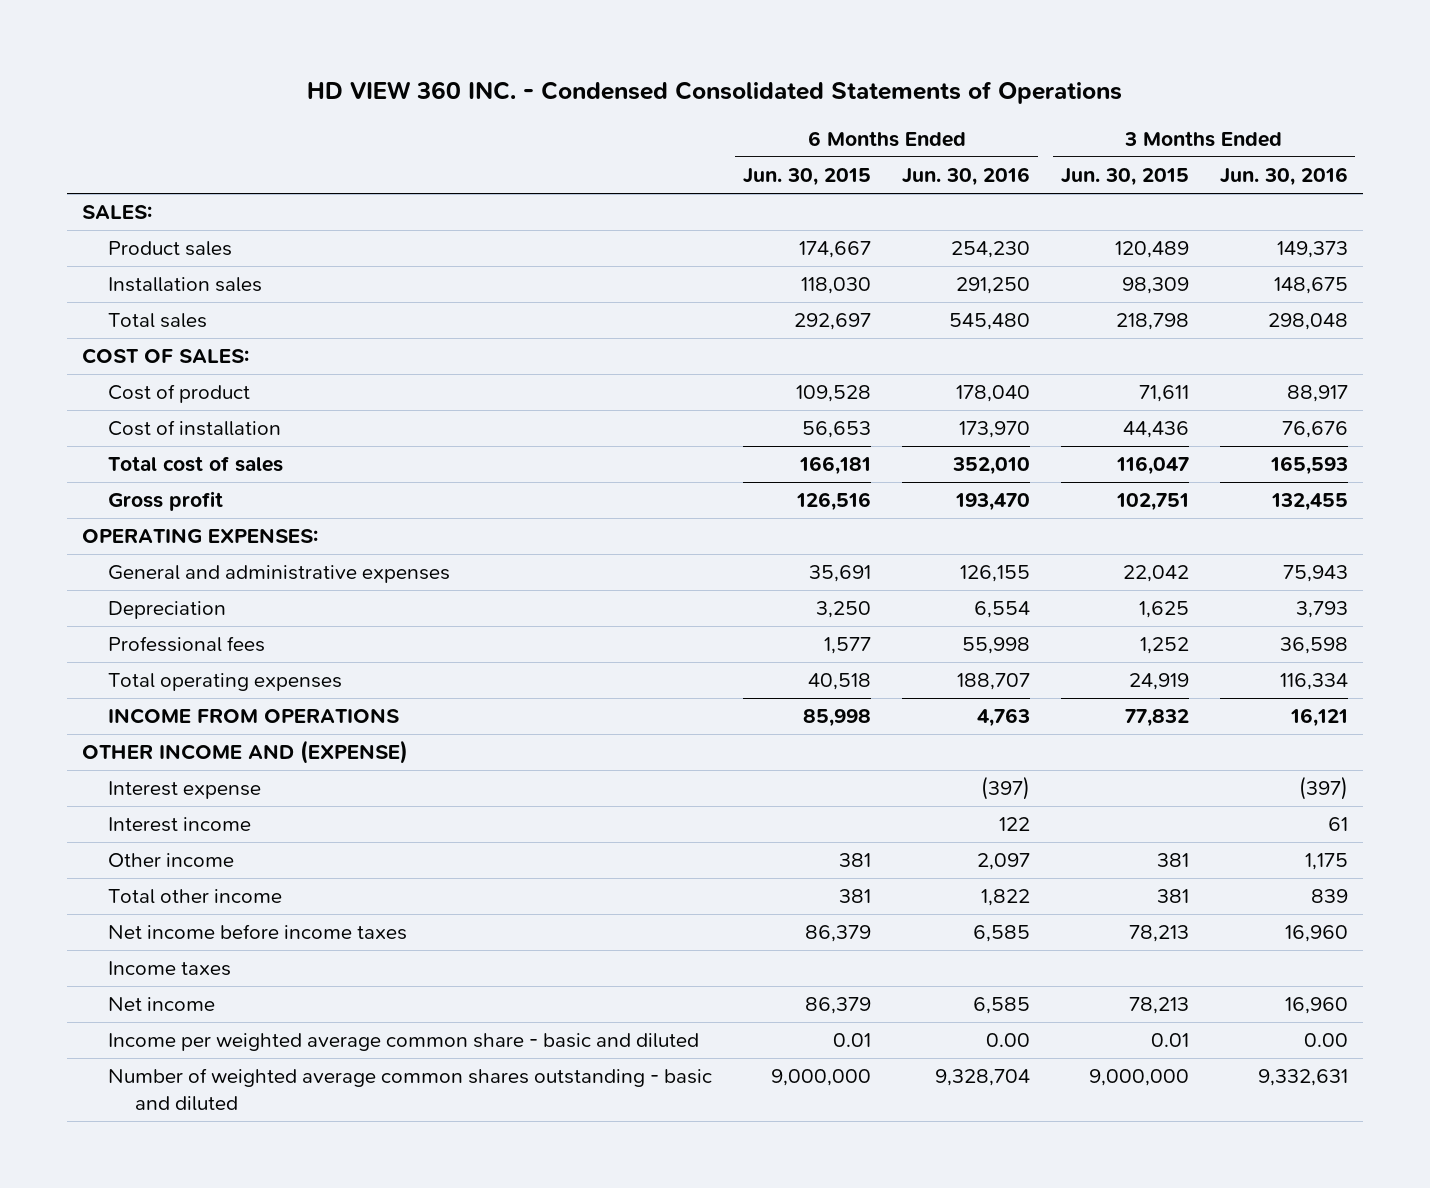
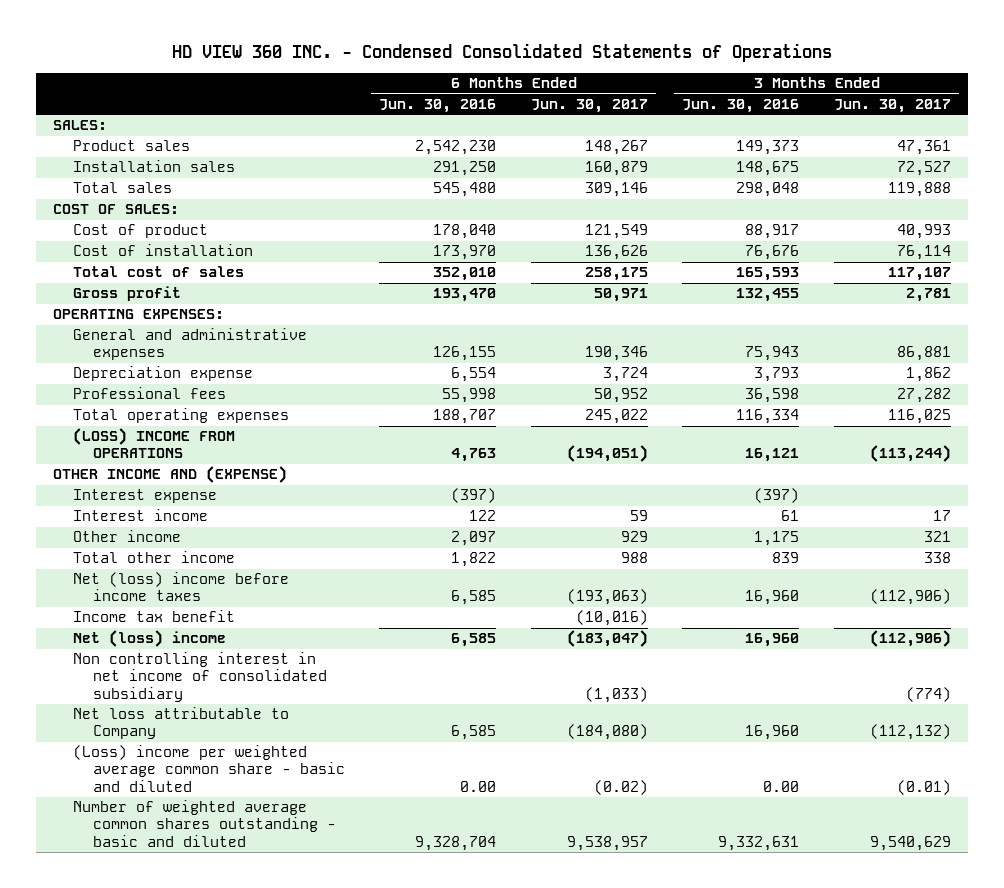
- | 6 Months Ended Jun. 30, 2015 | 6 Months Ended Jun. 30, 2016 | 3 Months Ended Jun. 30, 2015 | 3 Months Ended Jun. 30, 2016
+ | 6 Months Ended Jun. 30, 2016 | 6 Months Ended Jun. 30, 2017 | 3 Months Ended Jun. 30, 2016 | 3 Months Ended Jun. 30, 2017
- Product sales | 174,667 | 254,230 | 120,489 | 149,373
+ Product sales | 2,542,230 | 148,267 | 149,373 | 47,361
- Depreciation | 3,250 | 6,554 | 1,625 | 3,793
+ Depreciation expense | 6,554 | 3,724 | 3,793 | 1,862
- INCOME FROM OPERATIONS | 85,998 | 4,763 | 77,832 | 16,121
+ (LOSS) INCOME FROM OPERATIONS | 4,763 | (194,051) | 16,121 | (113,244)
- Net income before income taxes | 86,379 | 6,585 | 78,213 | 16,960
- Income taxes
- Net income | 86,379 | 6,585 | 78,213 | 16,960
- Income per weighted average common share - basic and diluted | 0.01 | 0.00 | 0.01 | 0.00
+ Net (loss) income before income taxes | 6,585 | (193,063) | 16,960 | (112,906)
+ Income tax benefit | | (10,016) | |
+ Net (loss) income | 6,585 | (183,047) | 16,960 | (112,906)
+ Non controlling interest in net income of consolidated subsidiary | | (1,033) | | (774)
+ Net loss attributable to Company | 6,585 | (184,080) | 16,960 | (112,132)
+ (Loss) income per weighted average common share - basic and diluted | 0.00 | (0.02) | 0.00 | (0.01)

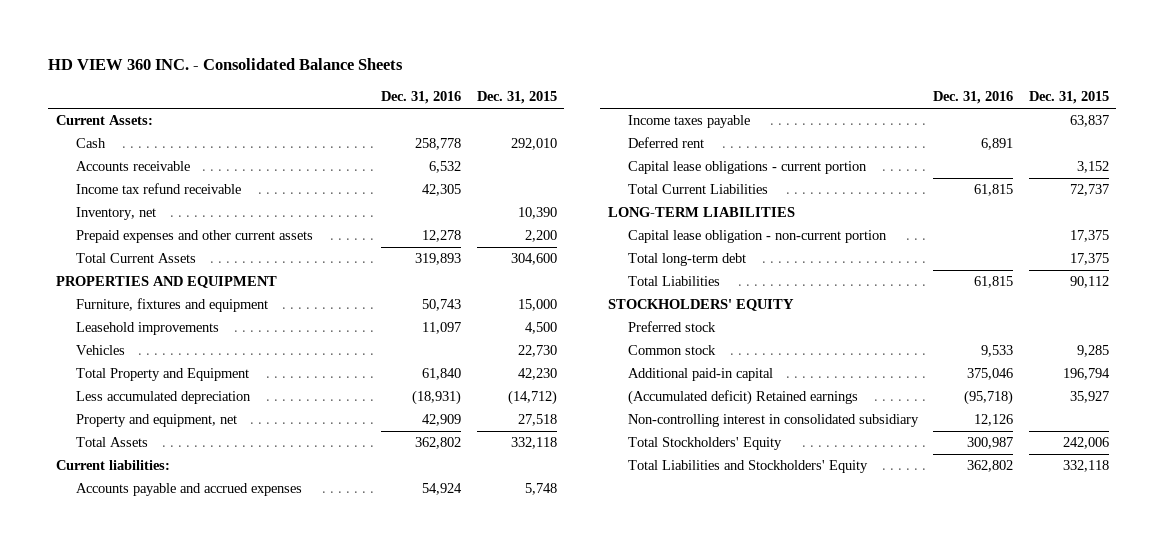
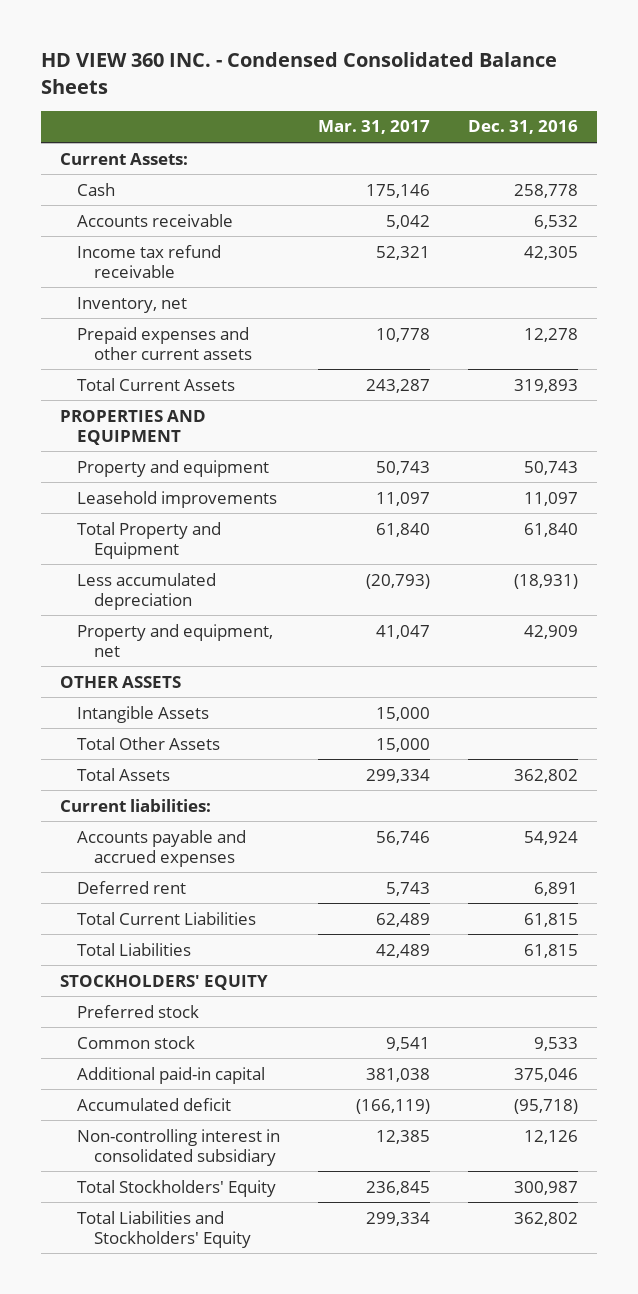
- HD VIEW 360 INC. - Consolidated Balance Sheets
+ HD VIEW 360 INC. - Condensed Consolidated Balance Sheets
- | Dec. 31, 2016 | Dec. 31, 2015
+ | Mar. 31, 2017 | Dec. 31, 2016
- Furniture, fixtures and equipment | 50,743 | 15,000
+ Property and equipment | 50,743 | 50,743
- Vehicles | | 22,730
+ OTHER ASSETS
+ Intangible Assets | 15,000 |
+ Total Other Assets | 15,000 |
- Income taxes payable | | 63,837
- Capital lease obligations - current portion | | 3,152
- LONG-TERM LIABILITIES
- Capital lease obligation - non-current portion | | 17,375
- Total long-term debt | | 17,375
- (Accumulated deficit) Retained earnings | (95,718) | 35,927
+ Accumulated deficit | (166,119) | (95,718)

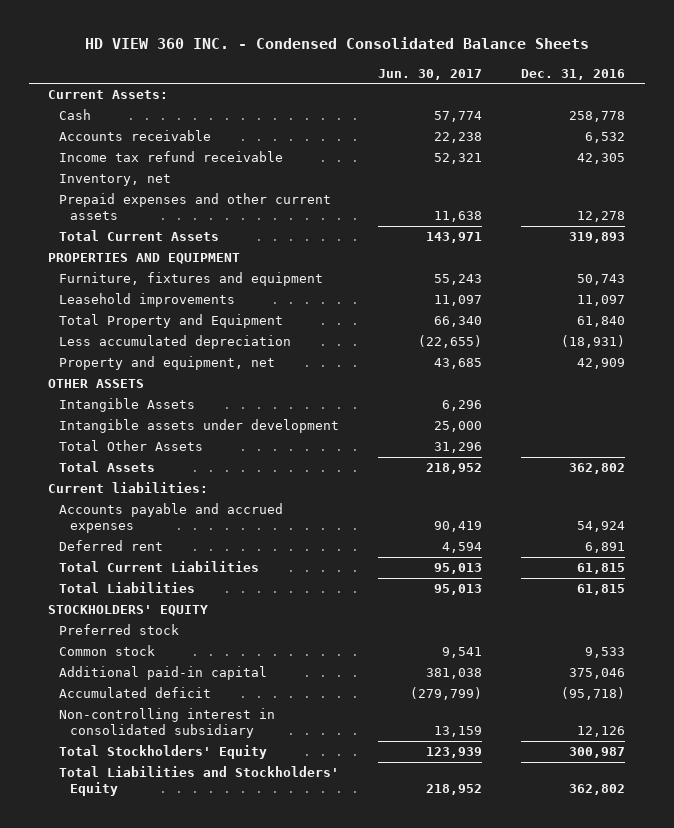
- | Mar. 31, 2017 | Dec. 31, 2016
+ | Jun. 30, 2017 | Dec. 31, 2016
- Property and equipment | 50,743 | 50,743
+ Furniture, fixtures and equipment | 55,243 | 50,743
+ Intangible assets under development | 25,000 |

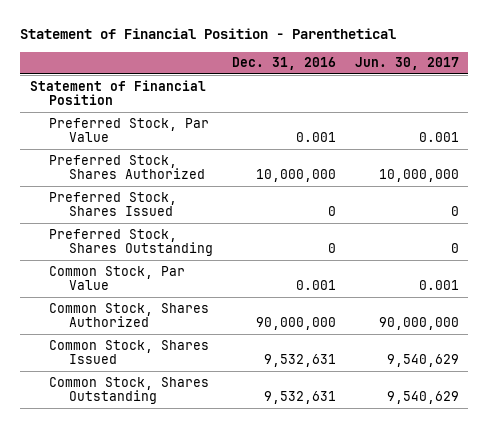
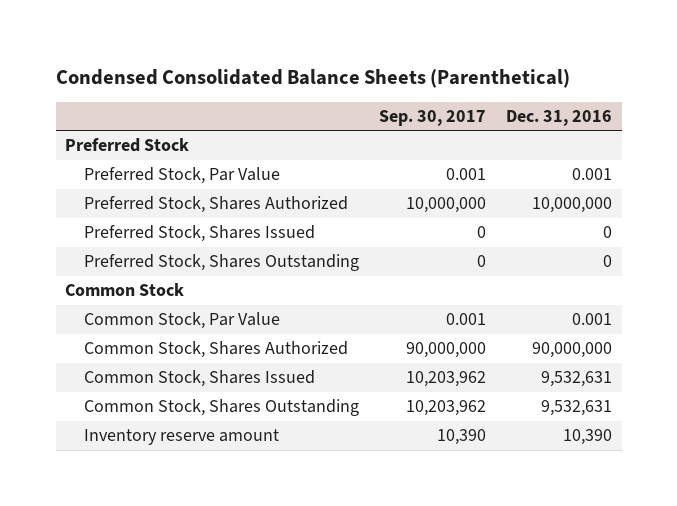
- Statement of Financial Position - Parenthetical
+ Condensed Consolidated Balance Sheets (Parenthetical)
- | Dec. 31, 2016 | Jun. 30, 2017
+ | Sep. 30, 2017 | Dec. 31, 2016
- Statement of Financial Position
+ Preferred Stock
+ Common Stock
+ Inventory reserve amount | 10,390 | 10,390

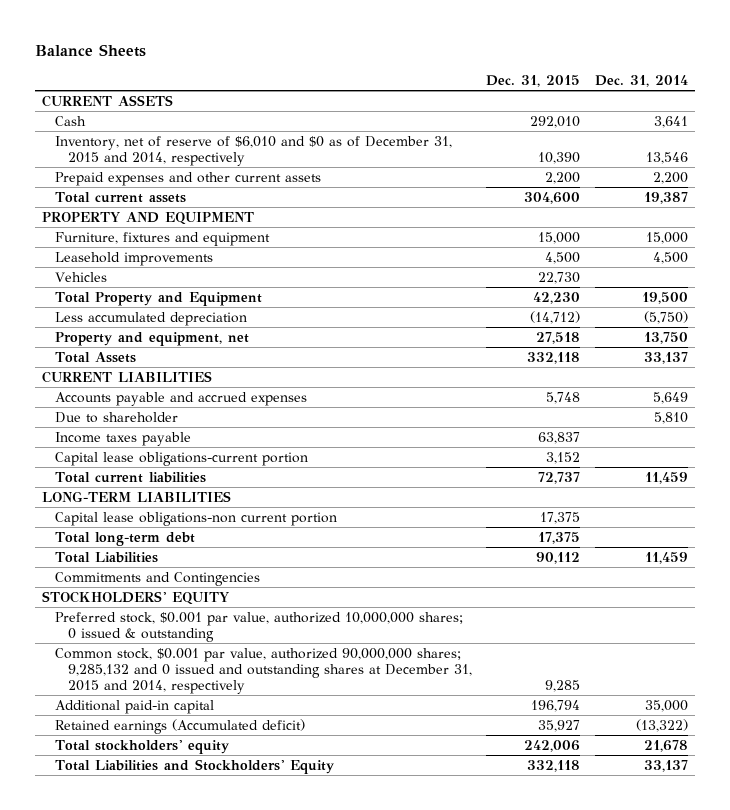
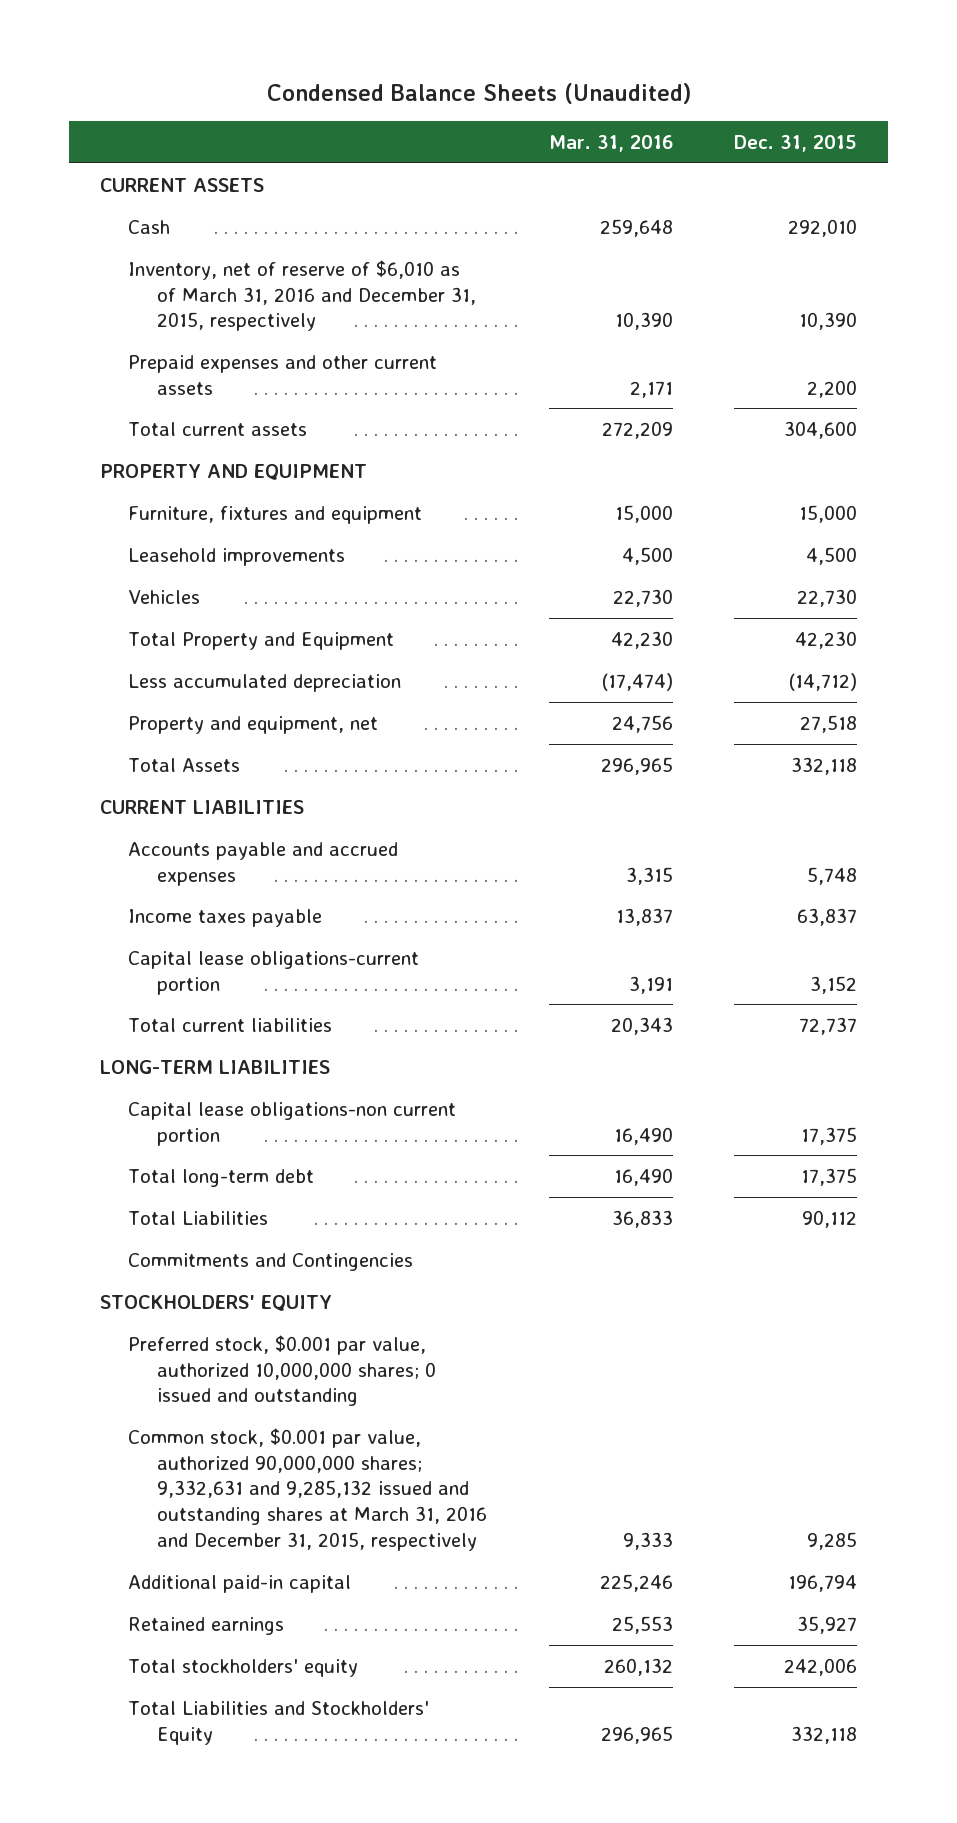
- Balance Sheets
+ Condensed Balance Sheets (Unaudited)
- | Dec. 31, 2015 | Dec. 31, 2014
+ | Mar. 31, 2016 | Dec. 31, 2015
- Inventory, net of reserve of $6,010 and $0 as of December 31, 2015 and 2014, respectively | 10,390 | 13,546
+ Inventory, net of reserve of $6,010 as of March 31, 2016 and December 31, 2015, respectively | 10,390 | 10,390
- Due to shareholder | | 5,810
- Preferred stock, $0.001 par value, authorized 10,000,000 shares; 0 issued & outstanding
- Common stock, $0.001 par value, authorized 90,000,000 shares; 9,285,132 and 0 issued and outstanding shares at December 31, 2015 and 2014, respectively | 9,285 |
+ Preferred stock, $0.001 par value, authorized 10,000,000 shares; 0 issued and outstanding
+ Common stock, $0.001 par value, authorized 90,000,000 shares; 9,332,631 and 9,285,132 issued and outstanding shares at March 31, 2016 and December 31, 2015, respectively | 9,333 | 9,285
- Retained earnings (Accumulated deficit) | 35,927 | (13,322)
+ Retained earnings | 25,553 | 35,927

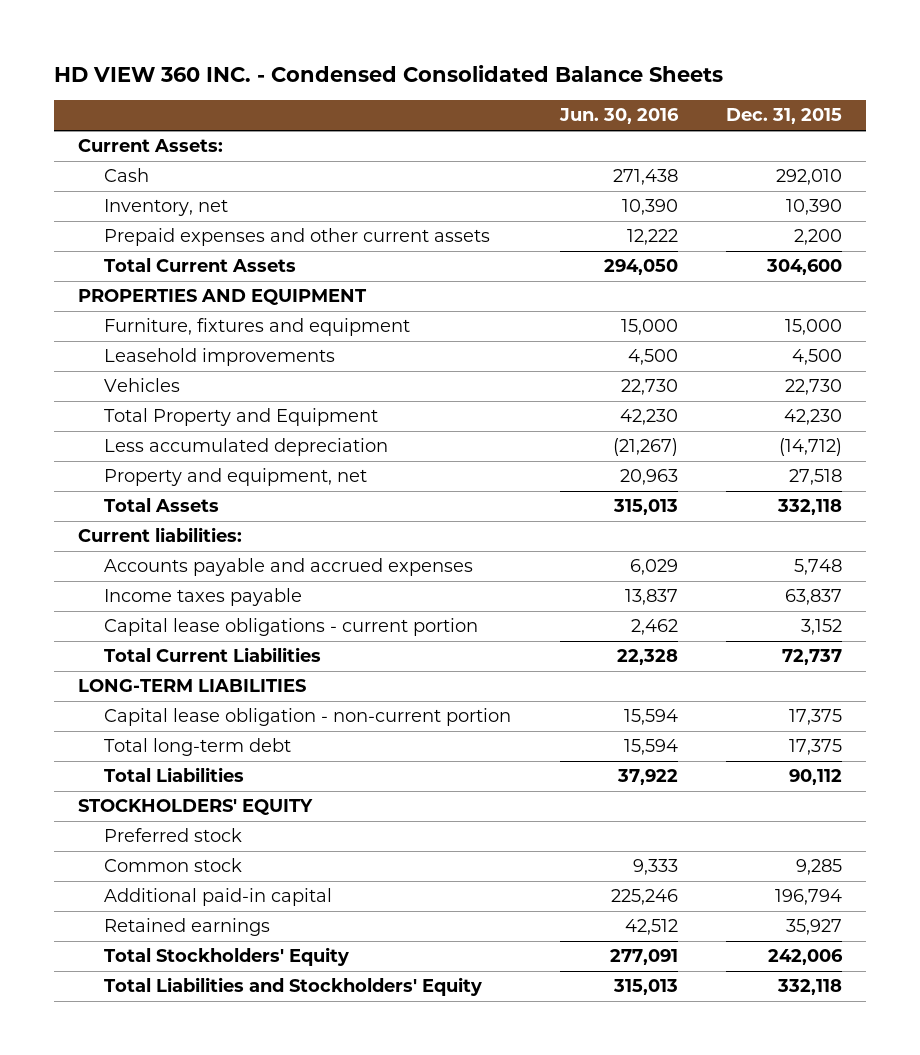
- Condensed Balance Sheets (Unaudited)
+ HD VIEW 360 INC. - Condensed Consolidated Balance Sheets
- | Mar. 31, 2016 | Dec. 31, 2015
+ | Jun. 30, 2016 | Dec. 31, 2015
- CURRENT ASSETS
+ Current Assets:
- Inventory, net of reserve of $6,010 as of March 31, 2016 and December 31, 2015, respectively | 10,390 | 10,390
+ Inventory, net | 10,390 | 10,390
- Total current assets | 272,209 | 304,600
- PROPERTY AND EQUIPMENT
+ Total Current Assets | 294,050 | 304,600
+ PROPERTIES AND EQUIPMENT
- CURRENT LIABILITIES
+ Current liabilities:
- Capital lease obligations-current portion | 3,191 | 3,152
- Total current liabilities | 20,343 | 72,737
+ Capital lease obligations - current portion | 2,462 | 3,152
+ Total Current Liabilities | 22,328 | 72,737
- Capital lease obligations-non current portion | 16,490 | 17,375
+ Capital lease obligation - non-current portion | 15,594 | 17,375
- Commitments and Contingencies
- Preferred stock, $0.001 par value, authorized 10,000,000 shares; 0 issued and outstanding
- Common stock, $0.001 par value, authorized 90,000,000 shares; 9,332,631 and 9,285,132 issued and outstanding shares at March 31, 2016 and December 31, 2015, respectively | 9,333 | 9,285
+ Preferred stock
+ Common stock | 9,333 | 9,285
- Total stockholders' equity | 260,132 | 242,006
+ Total Stockholders' Equity | 277,091 | 242,006

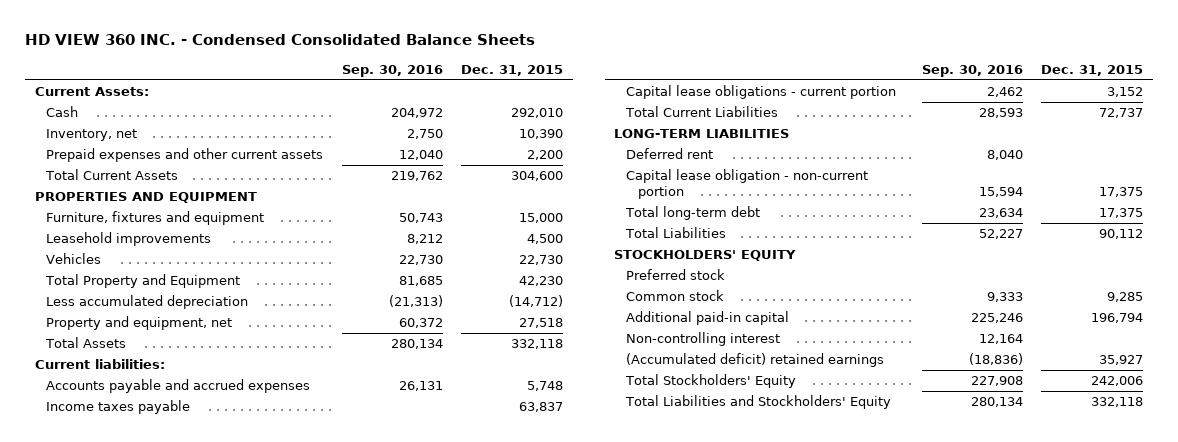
- | Jun. 30, 2016 | Dec. 31, 2015
+ | Sep. 30, 2016 | Dec. 31, 2015
+ Deferred rent | 8,040 |
- Retained earnings | 42,512 | 35,927
+ Non-controlling interest | 12,164 |
+ (Accumulated deficit) retained earnings | (18,836) | 35,927

